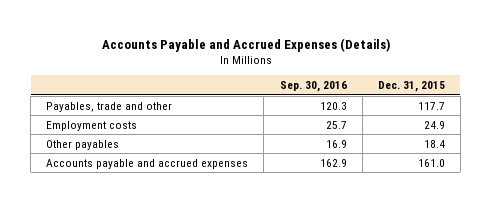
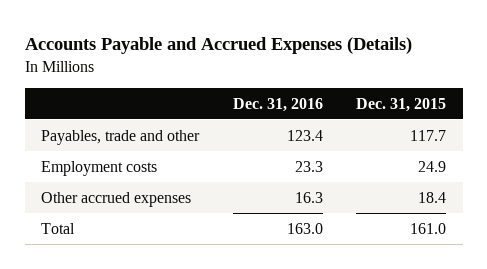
- | Sep. 30, 2016 | Dec. 31, 2015
+ | Dec. 31, 2016 | Dec. 31, 2015
- Other payables | 16.9 | 18.4
- Accounts payable and accrued expenses | 162.9 | 161.0
+ Other accrued expenses | 16.3 | 18.4
+ Total | 163.0 | 161.0

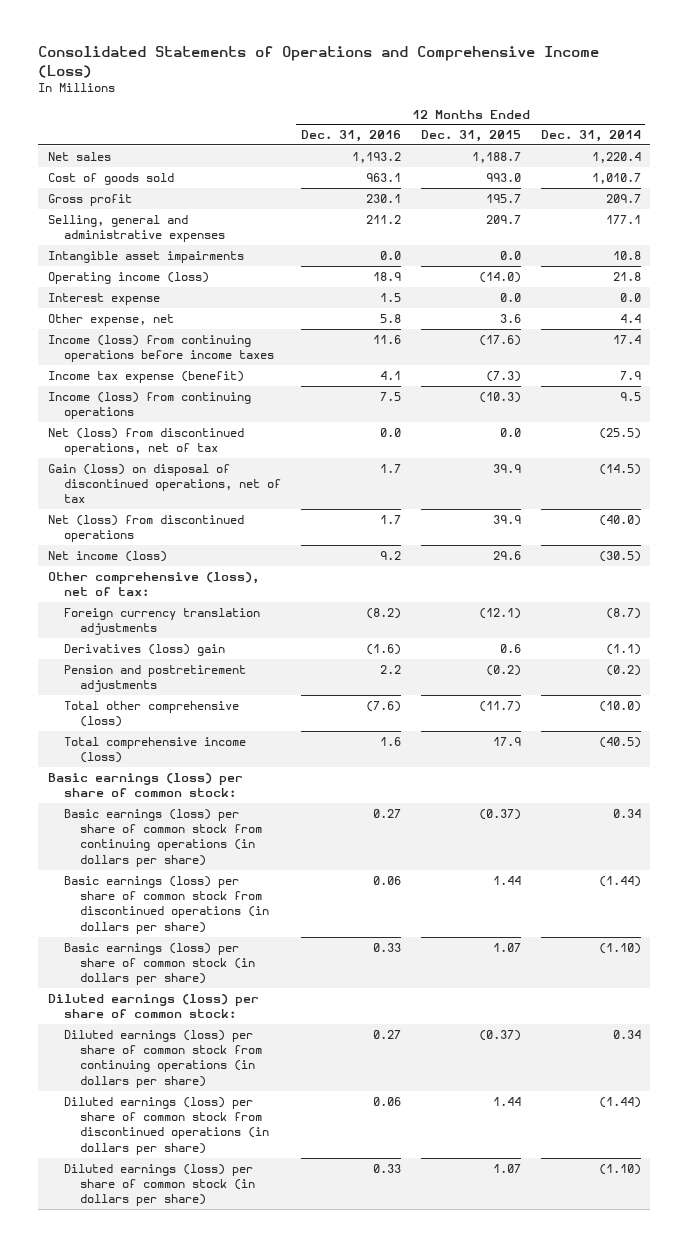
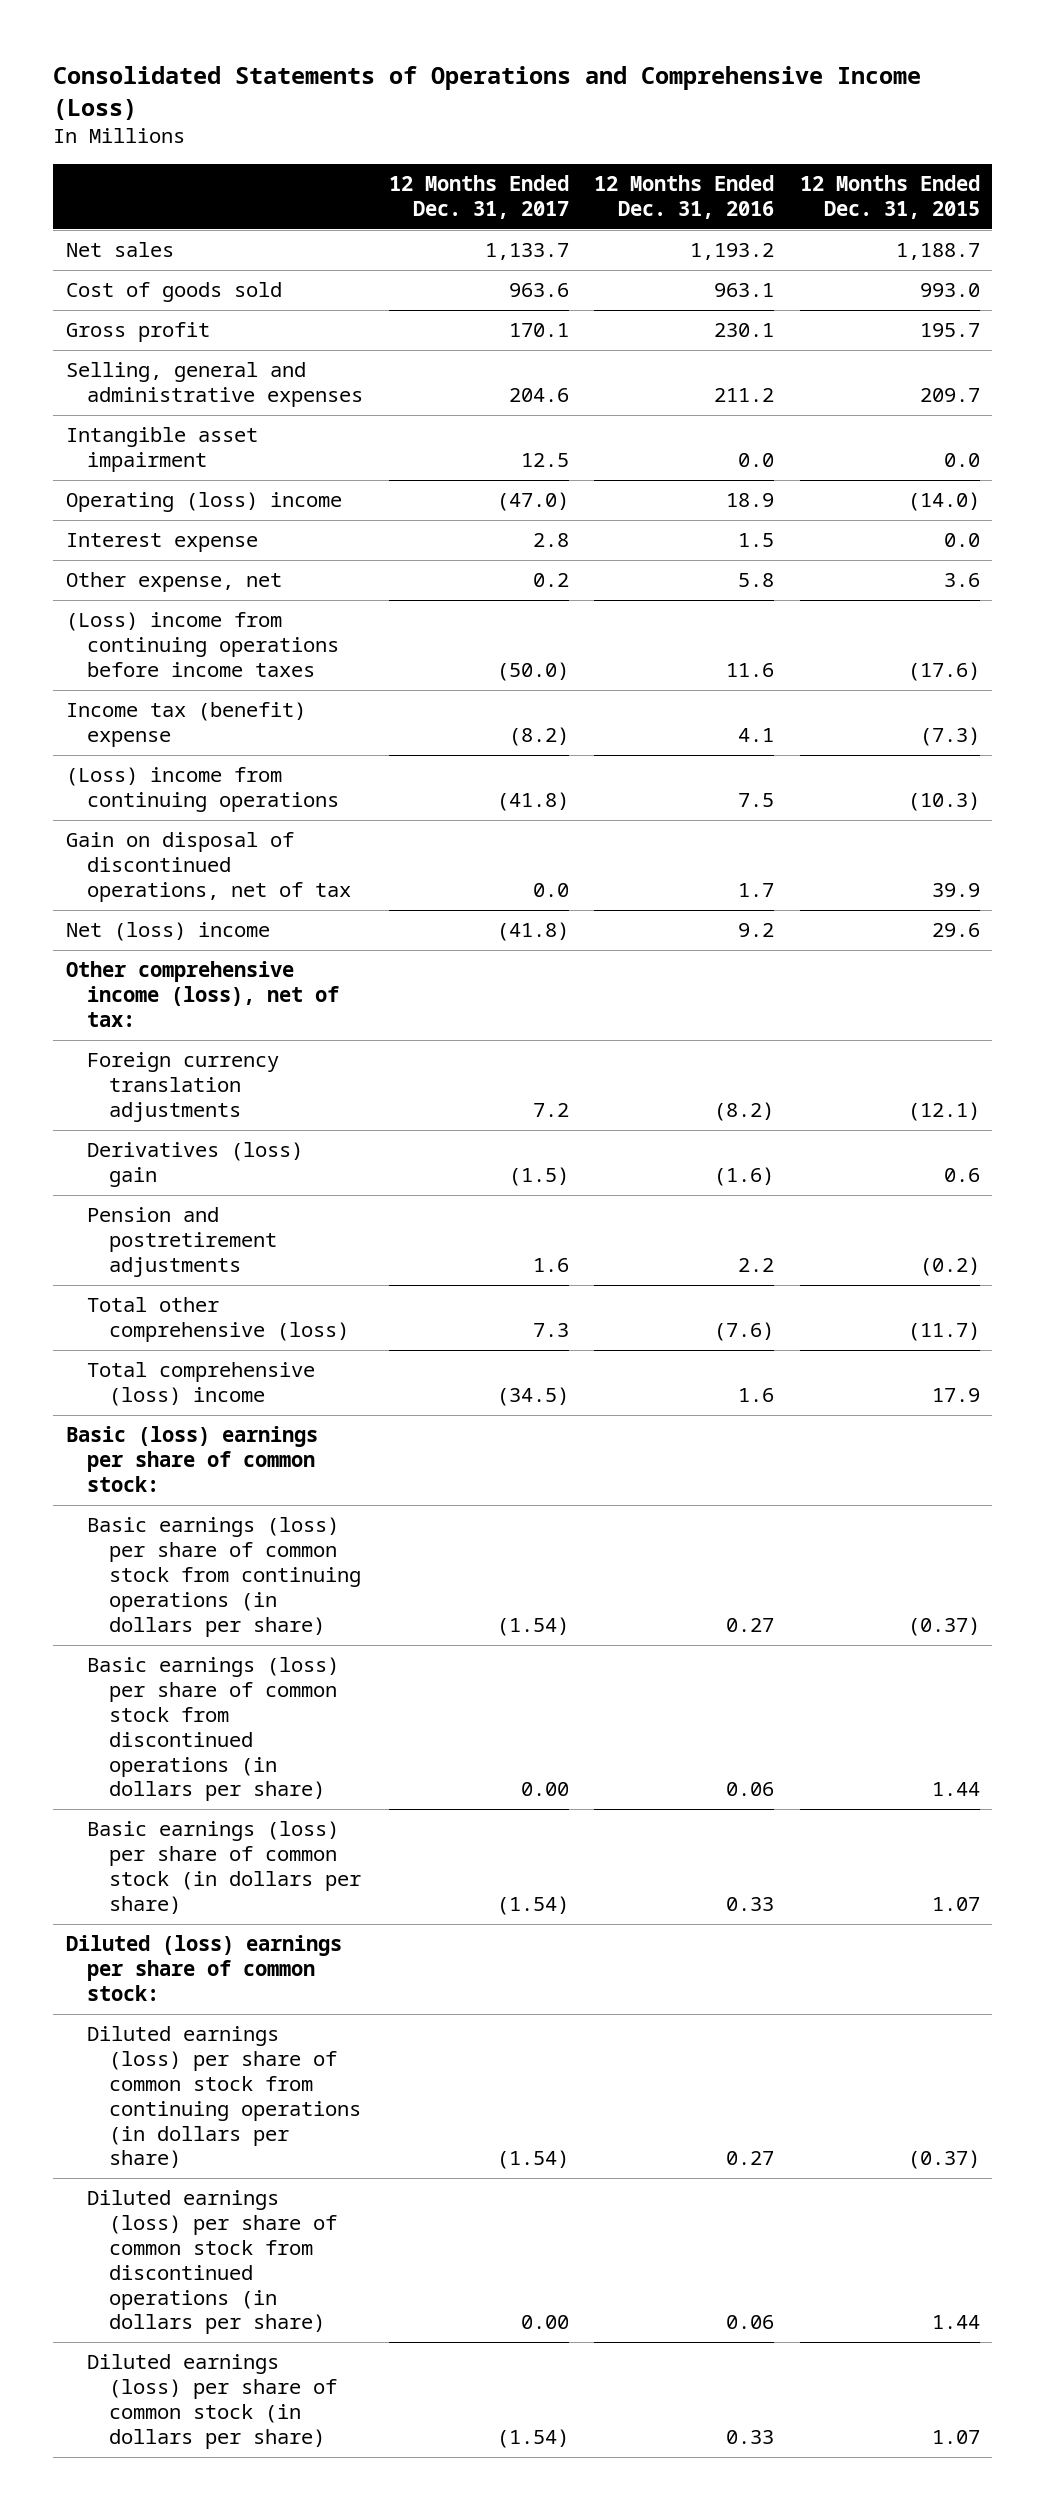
- | 12 Months Ended Dec. 31, 2016 | 12 Months Ended Dec. 31, 2015 | 12 Months Ended Dec. 31, 2014
+ | 12 Months Ended Dec. 31, 2017 | 12 Months Ended Dec. 31, 2016 | 12 Months Ended Dec. 31, 2015
- Intangible asset impairments | 0.0 | 0.0 | 10.8
- Operating income (loss) | 18.9 | (14.0) | 21.8
+ Intangible asset impairment | 12.5 | 0.0 | 0.0
+ Operating (loss) income | (47.0) | 18.9 | (14.0)
- Income (loss) from continuing operations before income taxes | 11.6 | (17.6) | 17.4
- Income tax expense (benefit) | 4.1 | (7.3) | 7.9
- Income (loss) from continuing operations | 7.5 | (10.3) | 9.5
- Net (loss) from discontinued operations, net of tax | 0.0 | 0.0 | (25.5)
- Gain (loss) on disposal of discontinued operations, net of tax | 1.7 | 39.9 | (14.5)
- Net (loss) from discontinued operations | 1.7 | 39.9 | (40.0)
- Net income (loss) | 9.2 | 29.6 | (30.5)
- Other comprehensive (loss), net of tax:
+ (Loss) income from continuing operations before income taxes | (50.0) | 11.6 | (17.6)
+ Income tax (benefit) expense | (8.2) | 4.1 | (7.3)
+ (Loss) income from continuing operations | (41.8) | 7.5 | (10.3)
+ Gain on disposal of discontinued operations, net of tax | 0.0 | 1.7 | 39.9
+ Net (loss) income | (41.8) | 9.2 | 29.6
+ Other comprehensive income (loss), net of tax:
- Total comprehensive income (loss) | 1.6 | 17.9 | (40.5)
- Basic earnings (loss) per share of common stock:
+ Total comprehensive (loss) income | (34.5) | 1.6 | 17.9
+ Basic (loss) earnings per share of common stock:
- Diluted earnings (loss) per share of common stock:
+ Diluted (loss) earnings per share of common stock:

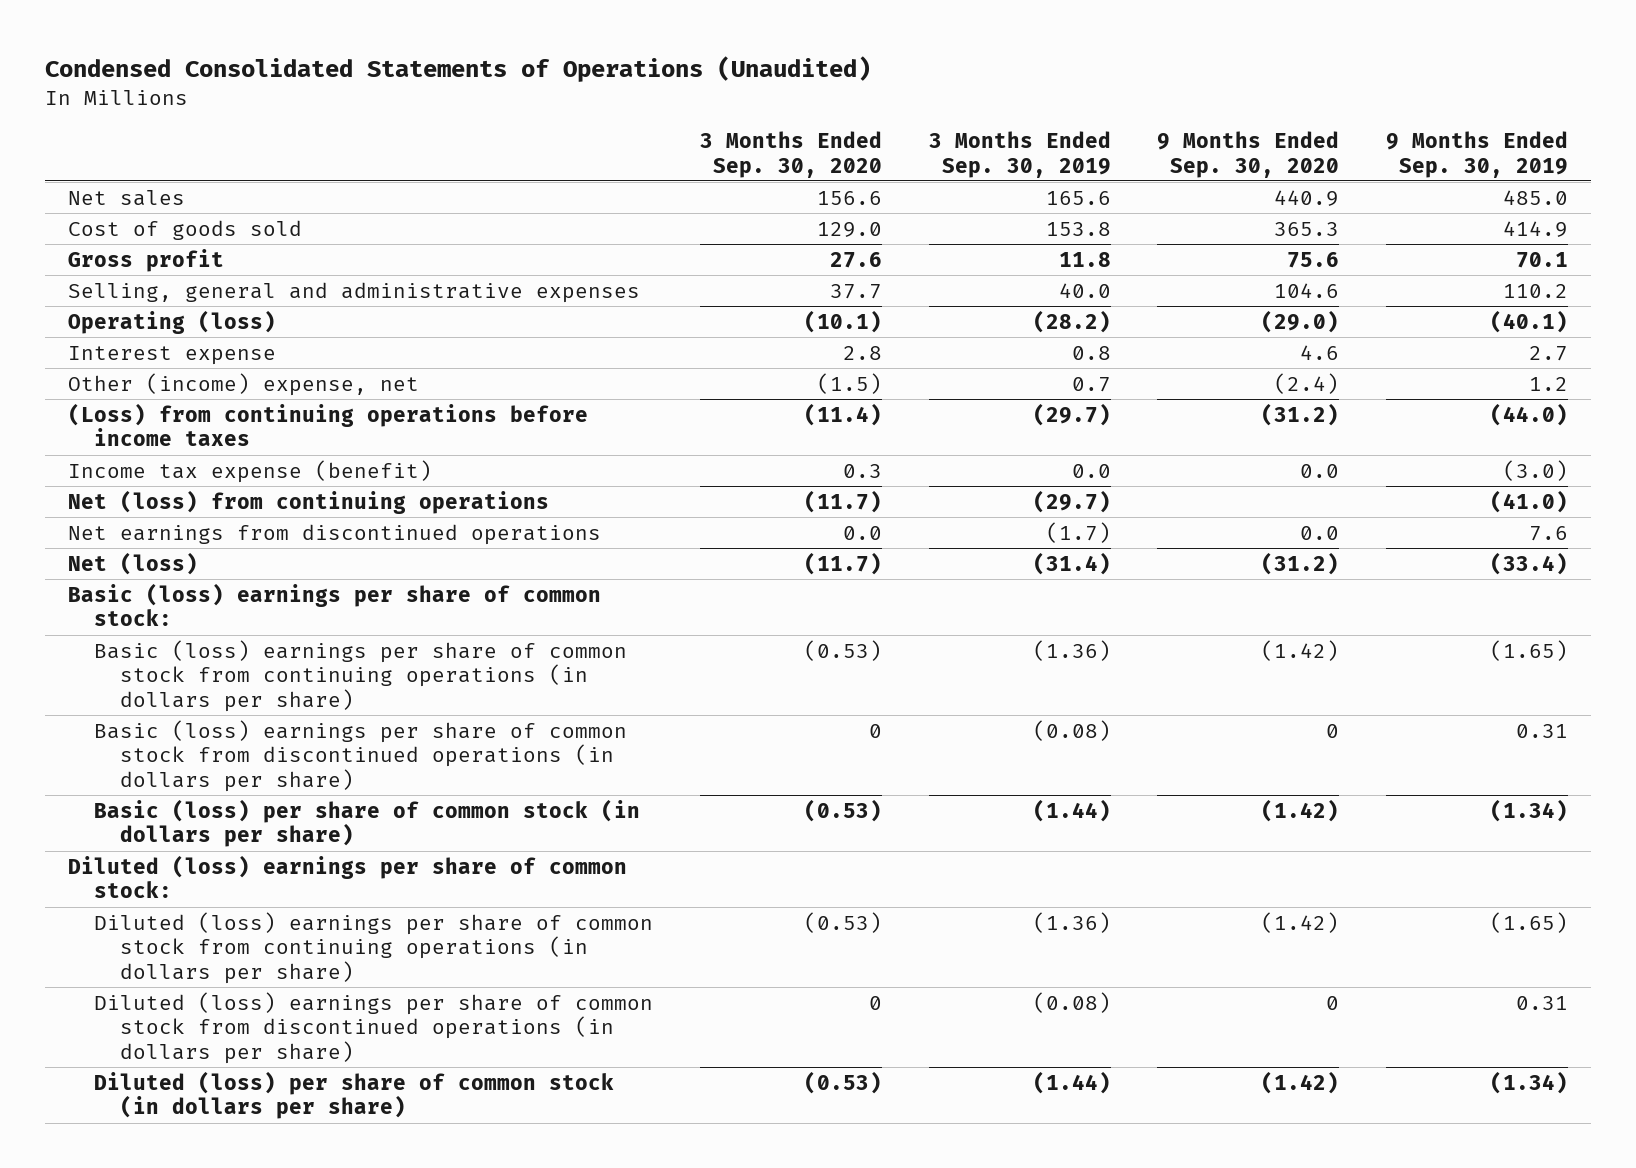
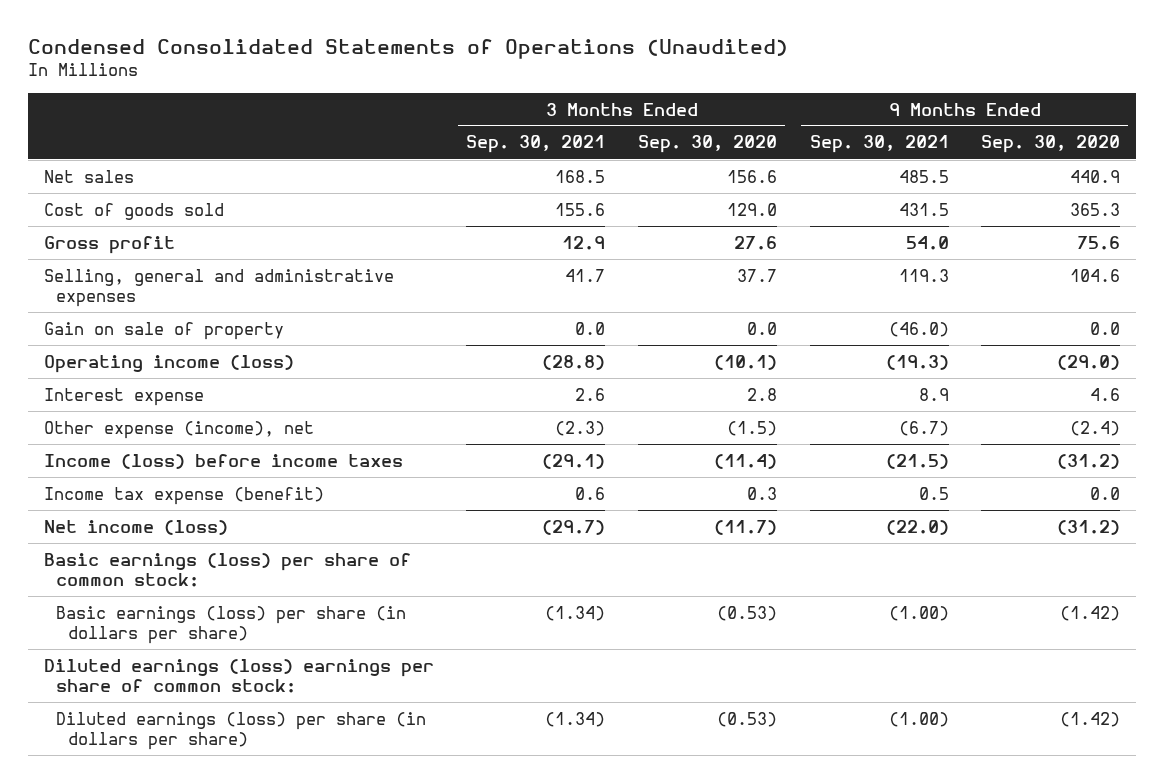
- | 3 Months Ended Sep. 30, 2020 | 3 Months Ended Sep. 30, 2019 | 9 Months Ended Sep. 30, 2020 | 9 Months Ended Sep. 30, 2019
+ | 3 Months Ended Sep. 30, 2021 | 3 Months Ended Sep. 30, 2020 | 9 Months Ended Sep. 30, 2021 | 9 Months Ended Sep. 30, 2020
- Operating (loss) | (10.1) | (28.2) | (29.0) | (40.1)
+ Gain on sale of property | 0.0 | 0.0 | (46.0) | 0.0
+ Operating income (loss) | (28.8) | (10.1) | (19.3) | (29.0)
- Other (income) expense, net | (1.5) | 0.7 | (2.4) | 1.2
- (Loss) from continuing operations before income taxes | (11.4) | (29.7) | (31.2) | (44.0)
+ Other expense (income), net | (2.3) | (1.5) | (6.7) | (2.4)
+ Income (loss) before income taxes | (29.1) | (11.4) | (21.5) | (31.2)
- Net (loss) from continuing operations | (11.7) | (29.7) | | (41.0)
- Net earnings from discontinued operations | 0.0 | (1.7) | 0.0 | 7.6
- Net (loss) | (11.7) | (31.4) | (31.2) | (33.4)
- Basic (loss) earnings per share of common stock:
- Basic (loss) earnings per share of common stock from continuing operations (in dollars per share) | (0.53) | (1.36) | (1.42) | (1.65)
- Basic (loss) earnings per share of common stock from discontinued operations (in dollars per share) | 0 | (0.08) | 0 | 0.31
- Basic (loss) per share of common stock (in dollars per share) | (0.53) | (1.44) | (1.42) | (1.34)
- Diluted (loss) earnings per share of common stock:
- Diluted (loss) earnings per share of common stock from continuing operations (in dollars per share) | (0.53) | (1.36) | (1.42) | (1.65)
- Diluted (loss) earnings per share of common stock from discontinued operations (in dollars per share) | 0 | (0.08) | 0 | 0.31
- Diluted (loss) per share of common stock (in dollars per share) | (0.53) | (1.44) | (1.42) | (1.34)
+ Net income (loss) | (29.7) | (11.7) | (22.0) | (31.2)
+ Basic earnings (loss) per share of common stock:
+ Basic earnings (loss) per share (in dollars per share) | (1.34) | (0.53) | (1.00) | (1.42)
+ Diluted earnings (loss) earnings per share of common stock:
+ Diluted earnings (loss) per share (in dollars per share) | (1.34) | (0.53) | (1.00) | (1.42)

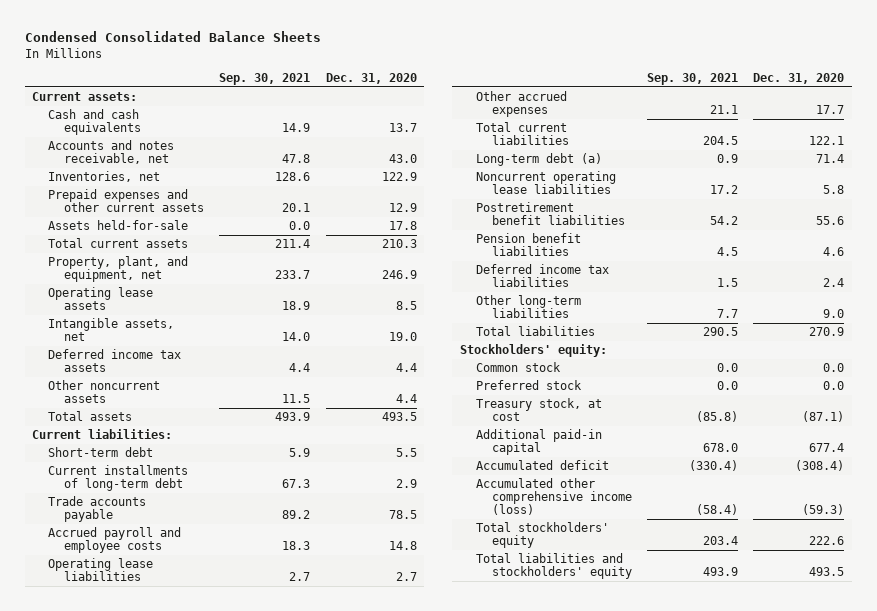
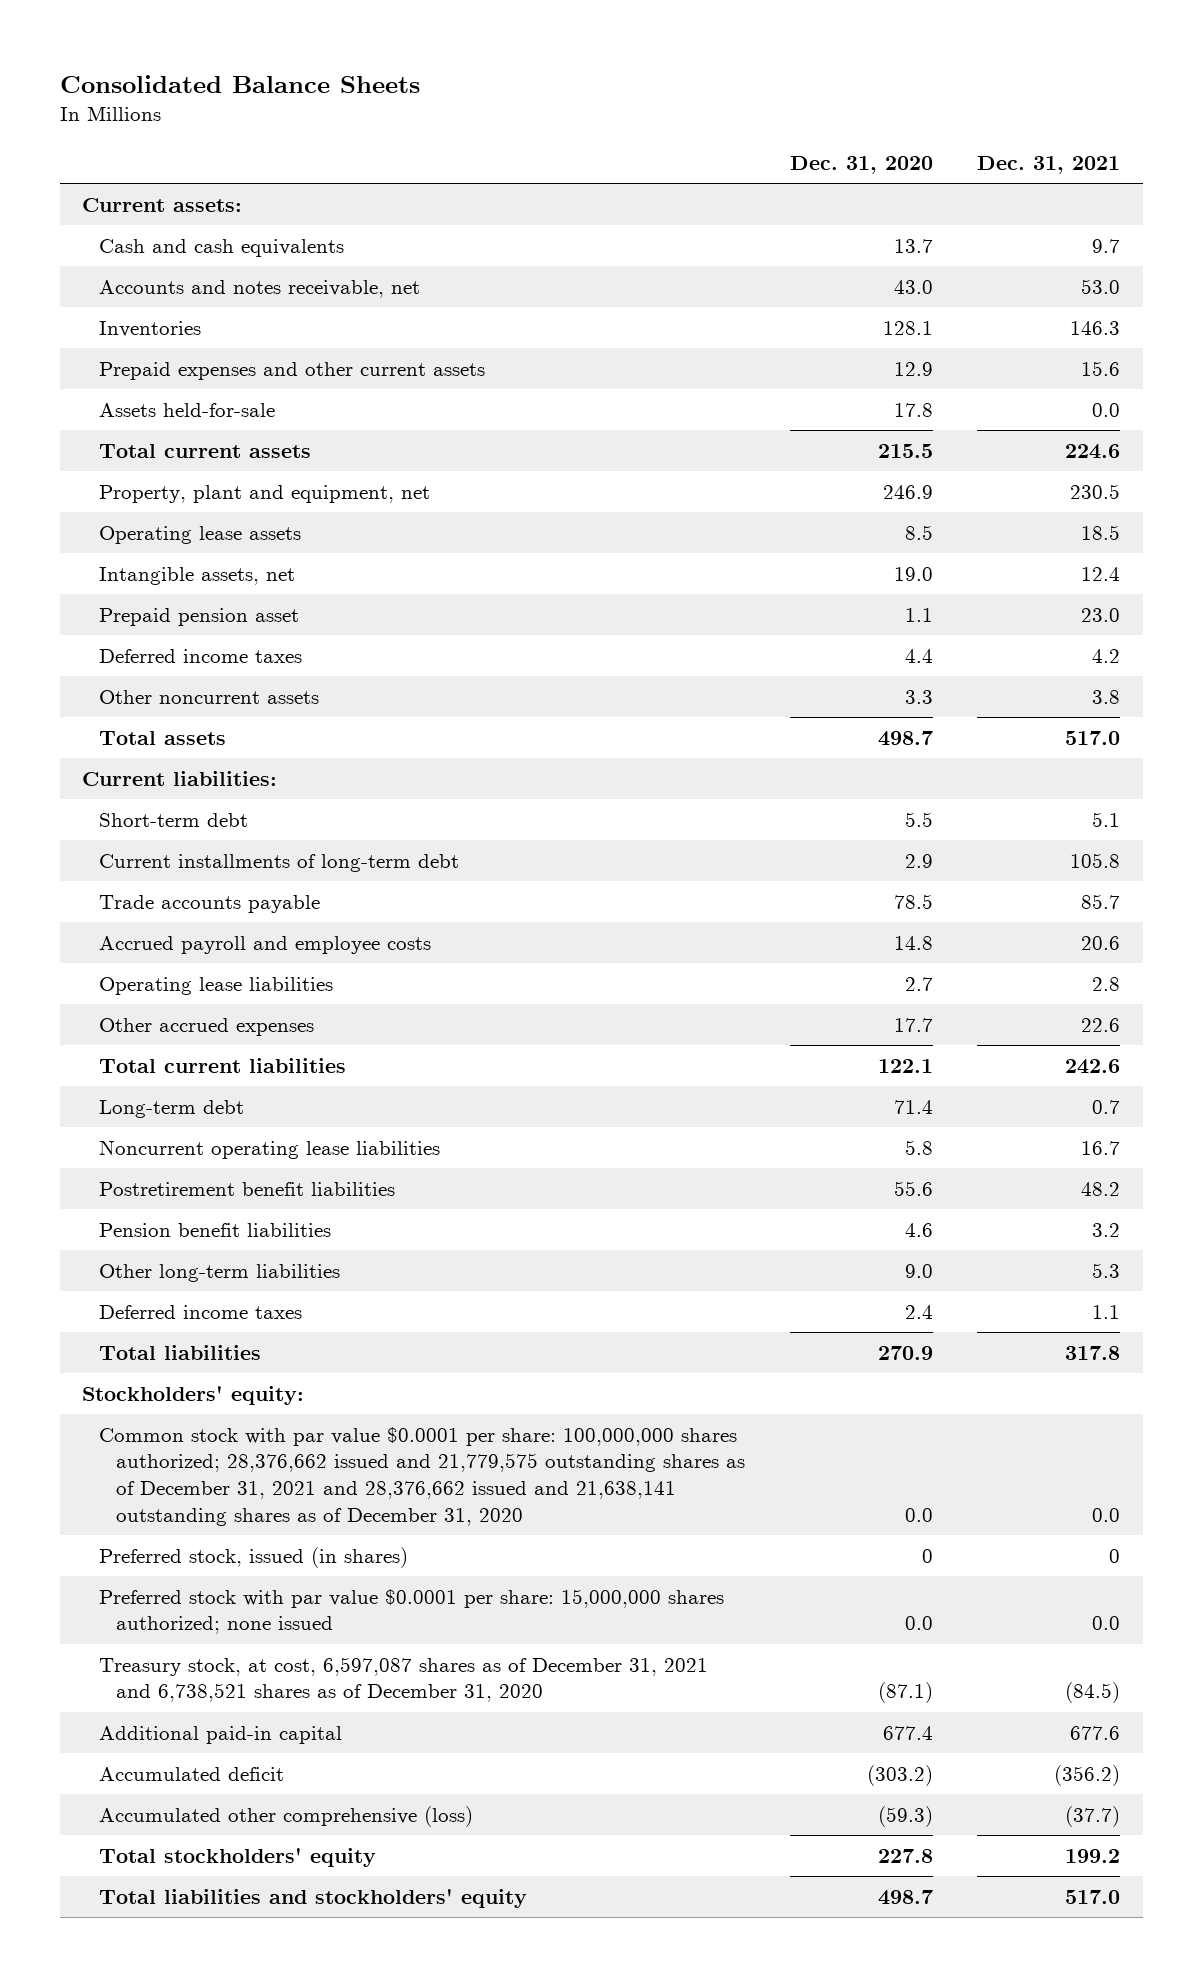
- Condensed Consolidated Balance Sheets
+ Consolidated Balance Sheets
- | Sep. 30, 2021 | Dec. 31, 2020
+ | Dec. 31, 2020 | Dec. 31, 2021
- Inventories, net | 128.6 | 122.9
+ Inventories | 128.1 | 146.3
- Total current assets | 211.4 | 210.3
- Property, plant, and equipment, net | 233.7 | 246.9
+ Total current assets | 215.5 | 224.6
+ Property, plant and equipment, net | 246.9 | 230.5
- Deferred income tax assets | 4.4 | 4.4
- Other noncurrent assets | 11.5 | 4.4
- Total assets | 493.9 | 493.5
+ Prepaid pension asset | 1.1 | 23.0
+ Deferred income taxes | 4.4 | 4.2
+ Other noncurrent assets | 3.3 | 3.8
+ Total assets | 498.7 | 517.0
- Long-term debt (a) | 0.9 | 71.4
+ Long-term debt | 71.4 | 0.7
- Deferred income tax liabilities | 1.5 | 2.4
+ Deferred income taxes | 2.4 | 1.1
- Common stock | 0.0 | 0.0
- Preferred stock | 0.0 | 0.0
- Treasury stock, at cost | (85.8) | (87.1)
+ Common stock with par value $0.0001 per share: 100,000,000 shares authorized; 28,376,662 issued and 21,779,575 outstanding shares as of December 31, 2021 and 28,376,662 issued and 21,638,141 outstanding shares as of December 31, 2020 | 0.0 | 0.0
+ Preferred stock, issued (in shares) | 0 | 0
+ Preferred stock with par value $0.0001 per share: 15,000,000 shares authorized; none issued | 0.0 | 0.0
+ Treasury stock, at cost, 6,597,087 shares as of December 31, 2021 and 6,738,521 shares as of December 31, 2020 | (87.1) | (84.5)
- Accumulated deficit | (330.4) | (308.4)
- Accumulated other comprehensive income (loss) | (58.4) | (59.3)
- Total stockholders' equity | 203.4 | 222.6
- Total liabilities and stockholders' equity | 493.9 | 493.5
+ Accumulated deficit | (303.2) | (356.2)
+ Accumulated other comprehensive (loss) | (59.3) | (37.7)
+ Total stockholders' equity | 227.8 | 199.2
+ Total liabilities and stockholders' equity | 498.7 | 517.0

